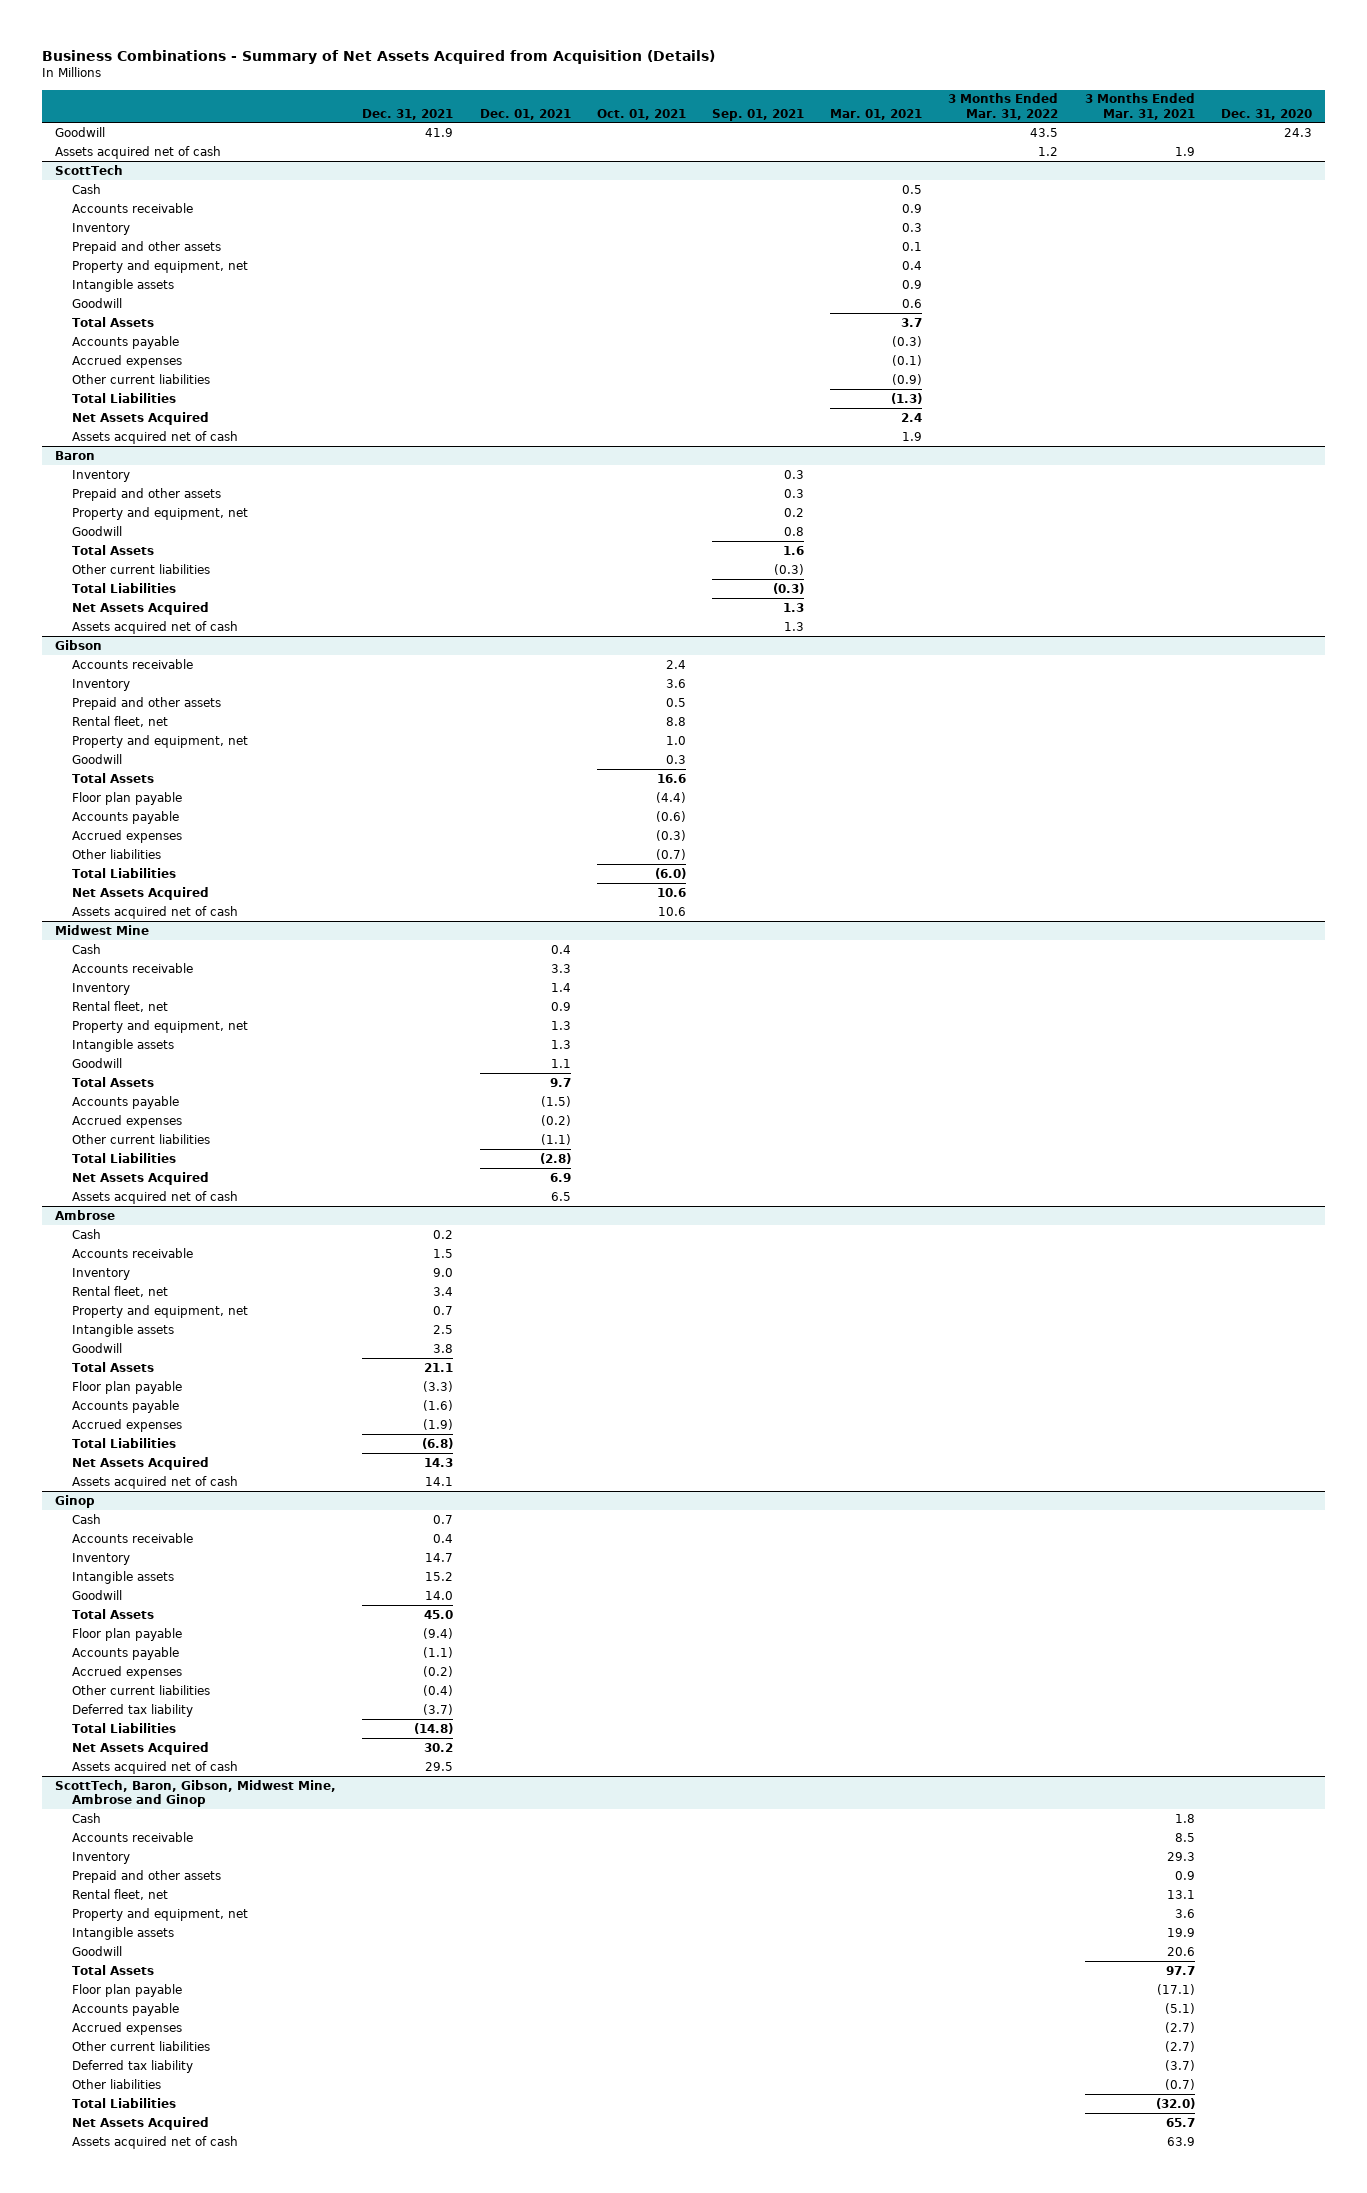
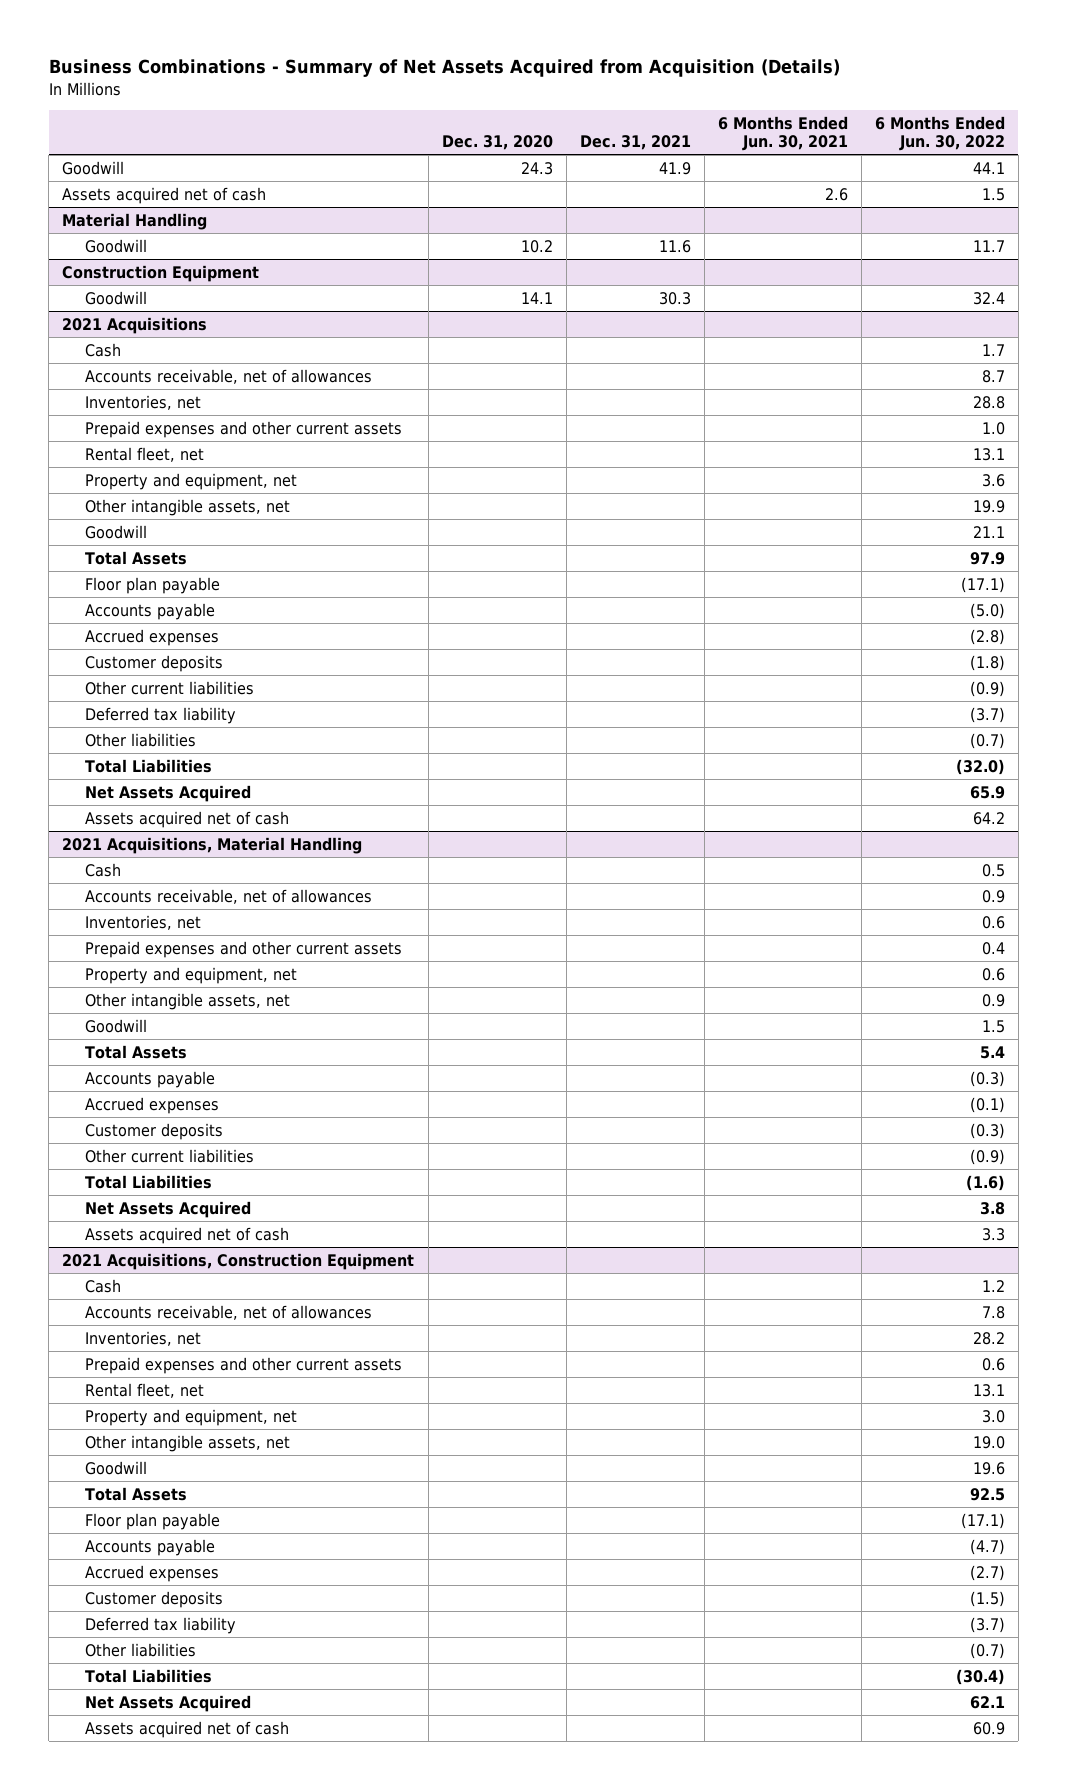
- | Dec. 31, 2021 | Dec. 01, 2021 | Oct. 01, 2021 | Sep. 01, 2021 | Mar. 01, 2021 | 3 Months Ended Mar. 31, 2022 | 3 Months Ended Mar. 31, 2021 | Dec. 31, 2020
+ | Dec. 31, 2020 | Dec. 31, 2021 | 6 Months Ended Jun. 30, 2021 | 6 Months Ended Jun. 30, 2022
- ScottTech
- Cash | | | | | 0.5 | | |
- Accounts receivable | | | | | 0.9 | | |
- Inventory | | | | | 0.3 | | |
- Prepaid and other assets | | | | | 0.1 | | |
- Property and equipment, net | | | | | 0.4 | | |
- Intangible assets | | | | | 0.9 | | |
- Goodwill | | | | | 0.6 | | |
- Total Assets | | | | | 3.7 | | |
- Accounts payable | | | | | (0.3) | | |
- Accrued expenses | | | | | (0.1) | | |
- Other current liabilities | | | | | (0.9) | | |
- Total Liabilities | | | | | (1.3) | | |
- Net Assets Acquired | | | | | 2.4 | | |
- Assets acquired net of cash | | | | | 1.9 | | |
- Baron
- Inventory | | | | 0.3 | | | |
- Prepaid and other assets | | | | 0.3 | | | |
- Property and equipment, net | | | | 0.2 | | | |
- Goodwill | | | | 0.8 | | | |
- Total Assets | | | | 1.6 | | | |
- Other current liabilities | | | | (0.3) | | | |
- Total Liabilities | | | | (0.3) | | | |
- Net Assets Acquired | | | | 1.3 | | | |
- Assets acquired net of cash | | | | 1.3 | | | |
- Gibson
- Accounts receivable | | | 2.4 | | | | |
- Inventory | | | 3.6 | | | | |
- Prepaid and other assets | | | 0.5 | | | | |
- Rental fleet, net | | | 8.8 | | | | |
- Property and equipment, net | | | 1.0 | | | | |
- Goodwill | | | 0.3 | | | | |
- Total Assets | | | 16.6 | | | | |
- Floor plan payable | | | (4.4) | | | | |
- Accounts payable | | | (0.6) | | | | |
- Accrued expenses | | | (0.3) | | | | |
- Other liabilities | | | (0.7) | | | | |
- Total Liabilities | | | (6.0) | | | | |
- Net Assets Acquired | | | 10.6 | | | | |
- Assets acquired net of cash | | | 10.6 | | | | |
- Midwest Mine
- Cash | | 0.4 | | | | | |
- Accounts receivable | | 3.3 | | | | | |
- Inventory | | 1.4 | | | | | |
- Rental fleet, net | | 0.9 | | | | | |
- Property and equipment, net | | 1.3 | | | | | |
- Intangible assets | | 1.3 | | | | | |
- Goodwill | | 1.1 | | | | | |
- Total Assets | | 9.7 | | | | | |
- Accounts payable | | (1.5) | | | | | |
- Accrued expenses | | (0.2) | | | | | |
- Other current liabilities | | (1.1) | | | | | |
- Total Liabilities | | (2.8) | | | | | |
- Net Assets Acquired | | 6.9 | | | | | |
- Assets acquired net of cash | | 6.5 | | | | | |
- Ambrose
- Cash | 0.2 | | | | | | |
- Accounts receivable | 1.5 | | | | | | |
- Inventory | 9.0 | | | | | | |
- Rental fleet, net | 3.4 | | | | | | |
- Property and equipment, net | 0.7 | | | | | | |
- Intangible assets | 2.5 | | | | | | |
- Goodwill | 3.8 | | | | | | |
- Total Assets | 21.1 | | | | | | |
- Floor plan payable | (3.3) | | | | | | |
- Accounts payable | (1.6) | | | | | | |
- Accrued expenses | (1.9) | | | | | | |
- Total Liabilities | (6.8) | | | | | | |
- Net Assets Acquired | 14.3 | | | | | | |
- Assets acquired net of cash | 14.1 | | | | | | |
- Ginop
- Cash | 0.7 | | | | | | |
- Accounts receivable | 0.4 | | | | | | |
- Inventory | 14.7 | | | | | | |
- Intangible assets | 15.2 | | | | | | |
- Goodwill | 14.0 | | | | | | |
- Total Assets | 45.0 | | | | | | |
- Floor plan payable | (9.4) | | | | | | |
- Accounts payable | (1.1) | | | | | | |
- Accrued expenses | (0.2) | | | | | | |
- Other current liabilities | (0.4) | | | | | | |
- Deferred tax liability | (3.7) | | | | | | |
- Total Liabilities | (14.8) | | | | | | |
- Net Assets Acquired | 30.2 | | | | | | |
- Assets acquired net of cash | 29.5 | | | | | | |
- ScottTech, Baron, Gibson, Midwest Mine, Ambrose and Ginop
- Cash | | | | | | | 1.8 |
- Accounts receivable | | | | | | | 8.5 |
- Inventory | | | | | | | 29.3 |
- Prepaid and other assets | | | | | | | 0.9 |
- Rental fleet, net | | | | | | | 13.1 |
- Property and equipment, net | | | | | | | 3.6 |
- Intangible assets | | | | | | | 19.9 |
- Goodwill | | | | | | | 20.6 |
- Total Assets | | | | | | | 97.7 |
- Floor plan payable | | | | | | | (17.1) |
- Accounts payable | | | | | | | (5.1) |
- Accrued expenses | | | | | | | (2.7) |
- Other current liabilities | | | | | | | (2.7) |
- Deferred tax liability | | | | | | | (3.7) |
- Other liabilities | | | | | | | (0.7) |
- Total Liabilities | | | | | | | (32.0) |
- Net Assets Acquired | | | | | | | 65.7 |
- Assets acquired net of cash | | | | | | | 63.9 |
+ Material Handling
+ Goodwill | 10.2 | 11.6 | | 11.7
+ Construction Equipment
+ Goodwill | 14.1 | 30.3 | | 32.4
+ 2021 Acquisitions
+ Cash | | | | 1.7
+ Accounts receivable, net of allowances | | | | 8.7
+ Inventories, net | | | | 28.8
+ Prepaid expenses and other current assets | | | | 1.0
+ Rental fleet, net | | | | 13.1
+ Property and equipment, net | | | | 3.6
+ Other intangible assets, net | | | | 19.9
+ Goodwill | | | | 21.1
+ Total Assets | | | | 97.9
+ Floor plan payable | | | | (17.1)
+ Accounts payable | | | | (5.0)
+ Accrued expenses | | | | (2.8)
+ Customer deposits | | | | (1.8)
+ Other current liabilities | | | | (0.9)
+ Deferred tax liability | | | | (3.7)
+ Other liabilities | | | | (0.7)
+ Total Liabilities | | | | (32.0)
+ Net Assets Acquired | | | | 65.9
+ Assets acquired net of cash | | | | 64.2
+ 2021 Acquisitions, Material Handling
+ Cash | | | | 0.5
+ Accounts receivable, net of allowances | | | | 0.9
+ Inventories, net | | | | 0.6
+ Prepaid expenses and other current assets | | | | 0.4
+ Property and equipment, net | | | | 0.6
+ Other intangible assets, net | | | | 0.9
+ Goodwill | | | | 1.5
+ Total Assets | | | | 5.4
+ Accounts payable | | | | (0.3)
+ Accrued expenses | | | | (0.1)
+ Customer deposits | | | | (0.3)
+ Other current liabilities | | | | (0.9)
+ Total Liabilities | | | | (1.6)
+ Net Assets Acquired | | | | 3.8
+ Assets acquired net of cash | | | | 3.3
+ 2021 Acquisitions, Construction Equipment
+ Cash | | | | 1.2
+ Accounts receivable, net of allowances | | | | 7.8
+ Inventories, net | | | | 28.2
+ Prepaid expenses and other current assets | | | | 0.6
+ Rental fleet, net | | | | 13.1
+ Property and equipment, net | | | | 3.0
+ Other intangible assets, net | | | | 19.0
+ Goodwill | | | | 19.6
+ Total Assets | | | | 92.5
+ Floor plan payable | | | | (17.1)
+ Accounts payable | | | | (4.7)
+ Accrued expenses | | | | (2.7)
+ Customer deposits | | | | (1.5)
+ Deferred tax liability | | | | (3.7)
+ Other liabilities | | | | (0.7)
+ Total Liabilities | | | | (30.4)
+ Net Assets Acquired | | | | 62.1
+ Assets acquired net of cash | | | | 60.9

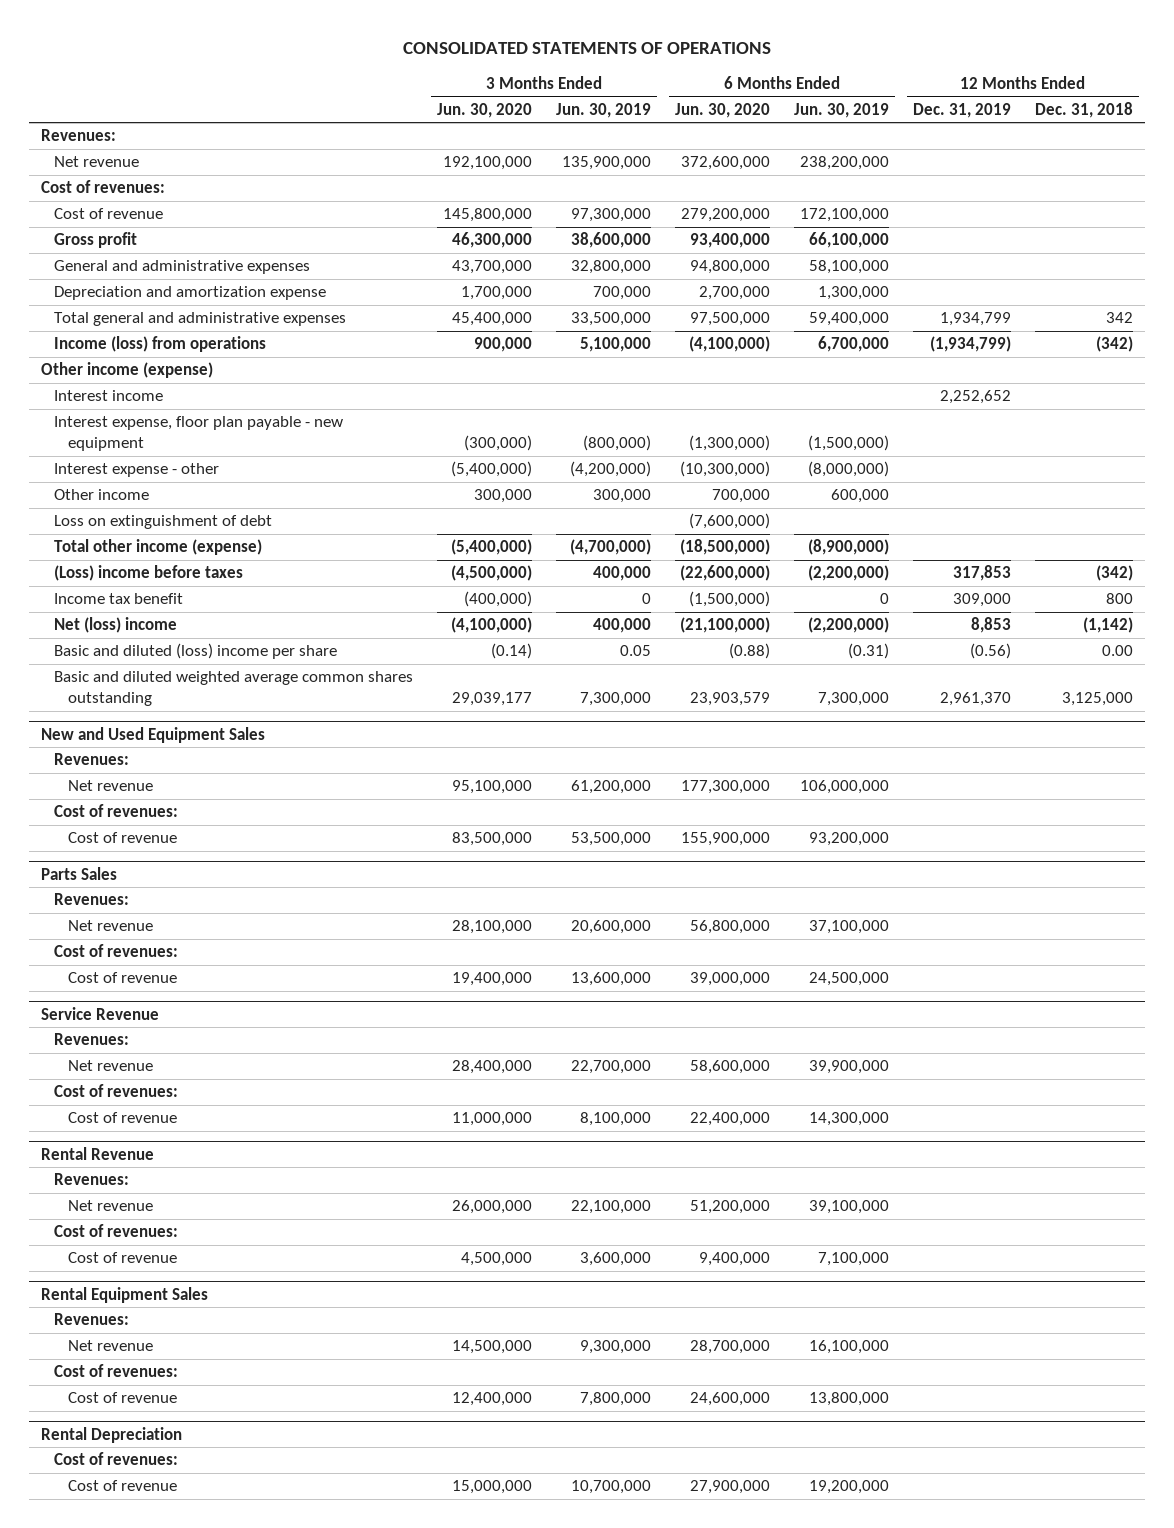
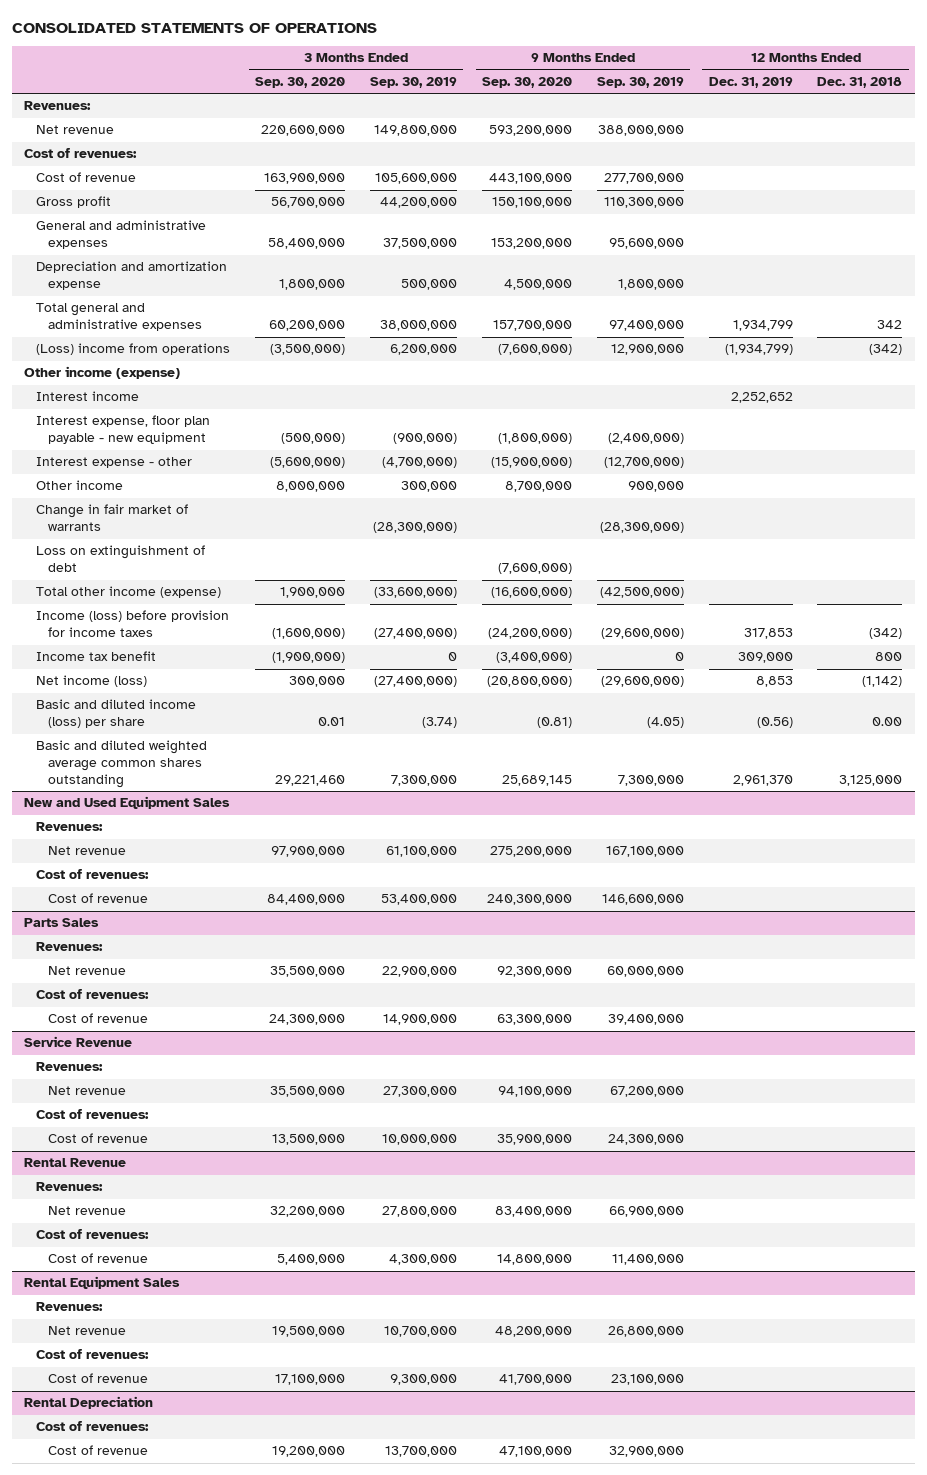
- | 3 Months Ended Jun. 30, 2020 | 3 Months Ended Jun. 30, 2019 | 6 Months Ended Jun. 30, 2020 | 6 Months Ended Jun. 30, 2019 | 12 Months Ended Dec. 31, 2019 | 12 Months Ended Dec. 31, 2018
+ | 3 Months Ended Sep. 30, 2020 | 3 Months Ended Sep. 30, 2019 | 9 Months Ended Sep. 30, 2020 | 9 Months Ended Sep. 30, 2019 | 12 Months Ended Dec. 31, 2019 | 12 Months Ended Dec. 31, 2018
- Income (loss) from operations | 900,000 | 5,100,000 | (4,100,000) | 6,700,000 | (1,934,799) | (342)
+ (Loss) income from operations | (3,500,000) | 6,200,000 | (7,600,000) | 12,900,000 | (1,934,799) | (342)
+ Change in fair market of warrants | | (28,300,000) | | (28,300,000) | |
- (Loss) income before taxes | (4,500,000) | 400,000 | (22,600,000) | (2,200,000) | 317,853 | (342)
+ Income (loss) before provision for income taxes | (1,600,000) | (27,400,000) | (24,200,000) | (29,600,000) | 317,853 | (342)
- Net (loss) income | (4,100,000) | 400,000 | (21,100,000) | (2,200,000) | 8,853 | (1,142)
- Basic and diluted (loss) income per share | (0.14) | 0.05 | (0.88) | (0.31) | (0.56) | 0.00
+ Net income (loss) | 300,000 | (27,400,000) | (20,800,000) | (29,600,000) | 8,853 | (1,142)
+ Basic and diluted income (loss) per share | 0.01 | (3.74) | (0.81) | (4.05) | (0.56) | 0.00

